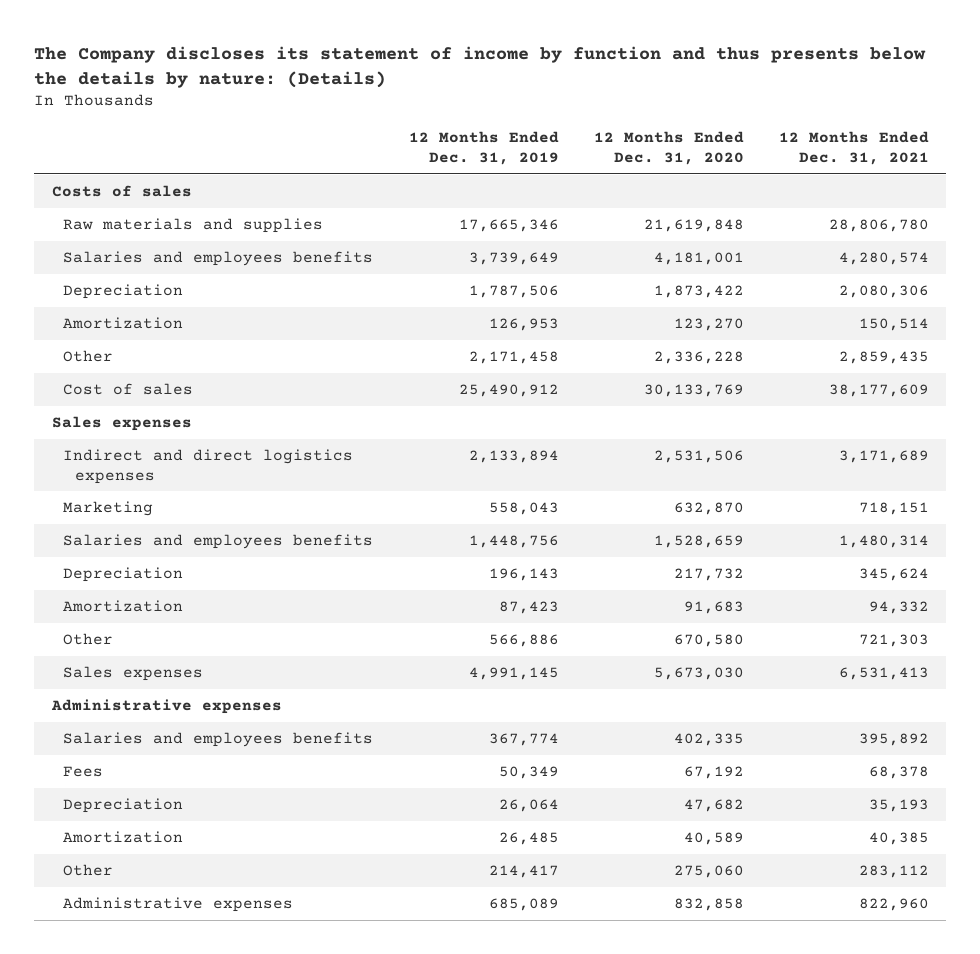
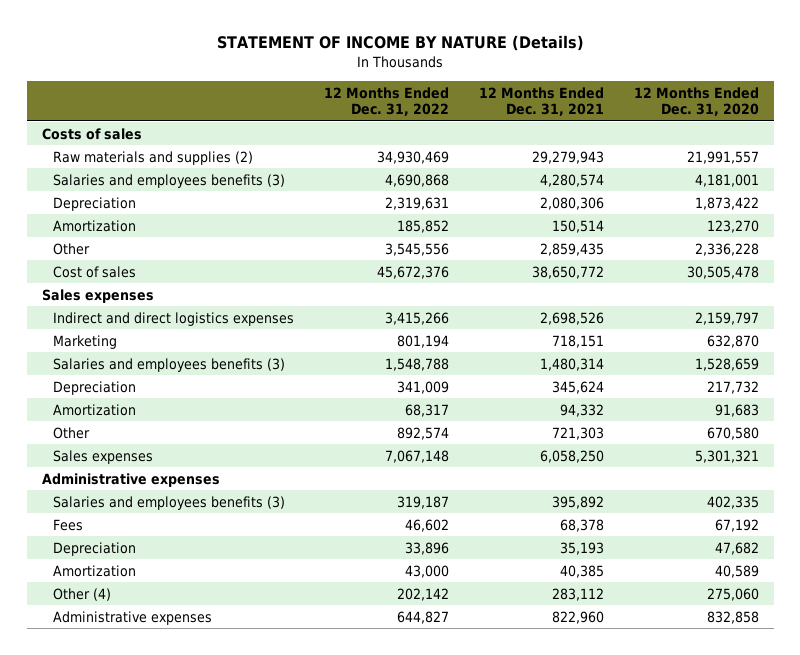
- The Company discloses its statement of income by function and thus presents below the details by nature: (Details)
+ STATEMENT OF INCOME BY NATURE (Details)
- | 12 Months Ended Dec. 31, 2019 | 12 Months Ended Dec. 31, 2020 | 12 Months Ended Dec. 31, 2021
+ | 12 Months Ended Dec. 31, 2022 | 12 Months Ended Dec. 31, 2021 | 12 Months Ended Dec. 31, 2020
- Raw materials and supplies | 17,665,346 | 21,619,848 | 28,806,780
- Salaries and employees benefits | 3,739,649 | 4,181,001 | 4,280,574
+ Raw materials and supplies (2) | 34,930,469 | 29,279,943 | 21,991,557
+ Salaries and employees benefits (3) | 4,690,868 | 4,280,574 | 4,181,001
- Cost of sales | 25,490,912 | 30,133,769 | 38,177,609
+ Cost of sales | 45,672,376 | 38,650,772 | 30,505,478
- Indirect and direct logistics expenses | 2,133,894 | 2,531,506 | 3,171,689
+ Indirect and direct logistics expenses | 3,415,266 | 2,698,526 | 2,159,797
- Salaries and employees benefits | 1,448,756 | 1,528,659 | 1,480,314
+ Salaries and employees benefits (3) | 1,548,788 | 1,480,314 | 1,528,659
- Sales expenses | 4,991,145 | 5,673,030 | 6,531,413
+ Sales expenses | 7,067,148 | 6,058,250 | 5,301,321
- Salaries and employees benefits | 367,774 | 402,335 | 395,892
+ Salaries and employees benefits (3) | 319,187 | 395,892 | 402,335
- Other | 214,417 | 275,060 | 283,112
+ Other (4) | 202,142 | 283,112 | 275,060

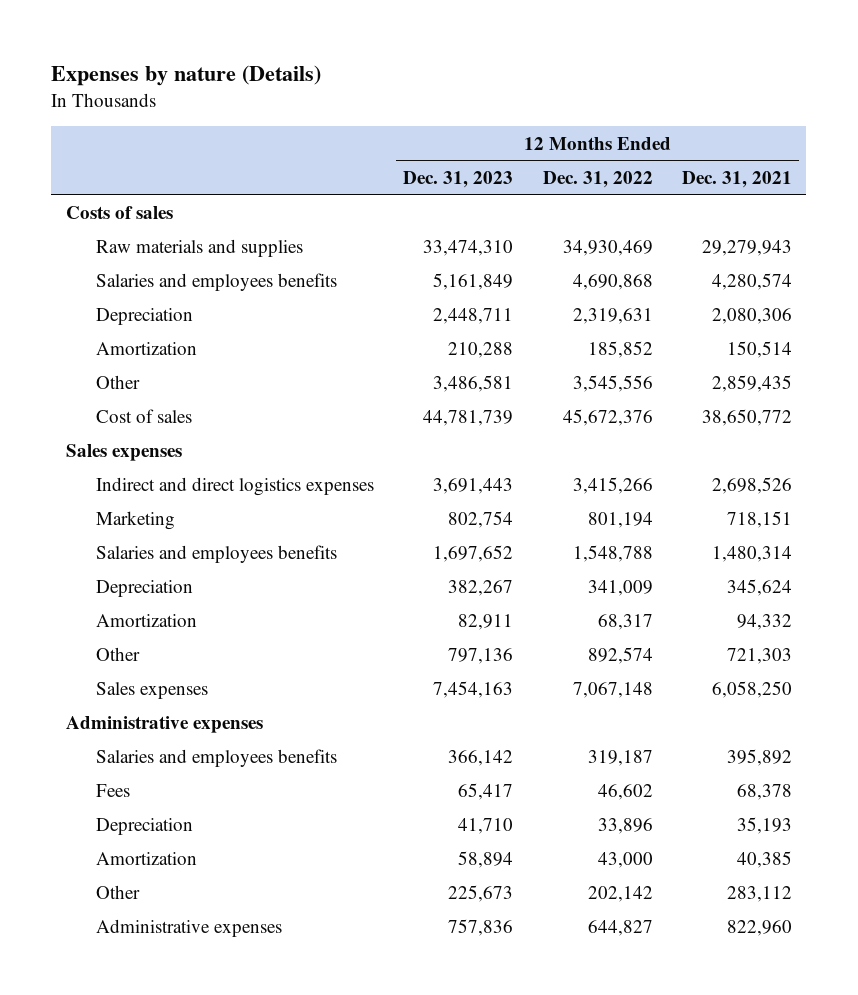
- STATEMENT OF INCOME BY NATURE (Details)
+ Expenses by nature (Details)
- | 12 Months Ended Dec. 31, 2022 | 12 Months Ended Dec. 31, 2021 | 12 Months Ended Dec. 31, 2020
+ | 12 Months Ended Dec. 31, 2023 | 12 Months Ended Dec. 31, 2022 | 12 Months Ended Dec. 31, 2021
- Raw materials and supplies (2) | 34,930,469 | 29,279,943 | 21,991,557
- Salaries and employees benefits (3) | 4,690,868 | 4,280,574 | 4,181,001
+ Raw materials and supplies | 33,474,310 | 34,930,469 | 29,279,943
+ Salaries and employees benefits | 5,161,849 | 4,690,868 | 4,280,574
- Salaries and employees benefits (3) | 1,548,788 | 1,480,314 | 1,528,659
+ Salaries and employees benefits | 1,697,652 | 1,548,788 | 1,480,314
- Salaries and employees benefits (3) | 319,187 | 395,892 | 402,335
+ Salaries and employees benefits | 366,142 | 319,187 | 395,892
- Other (4) | 202,142 | 283,112 | 275,060
+ Other | 225,673 | 202,142 | 283,112

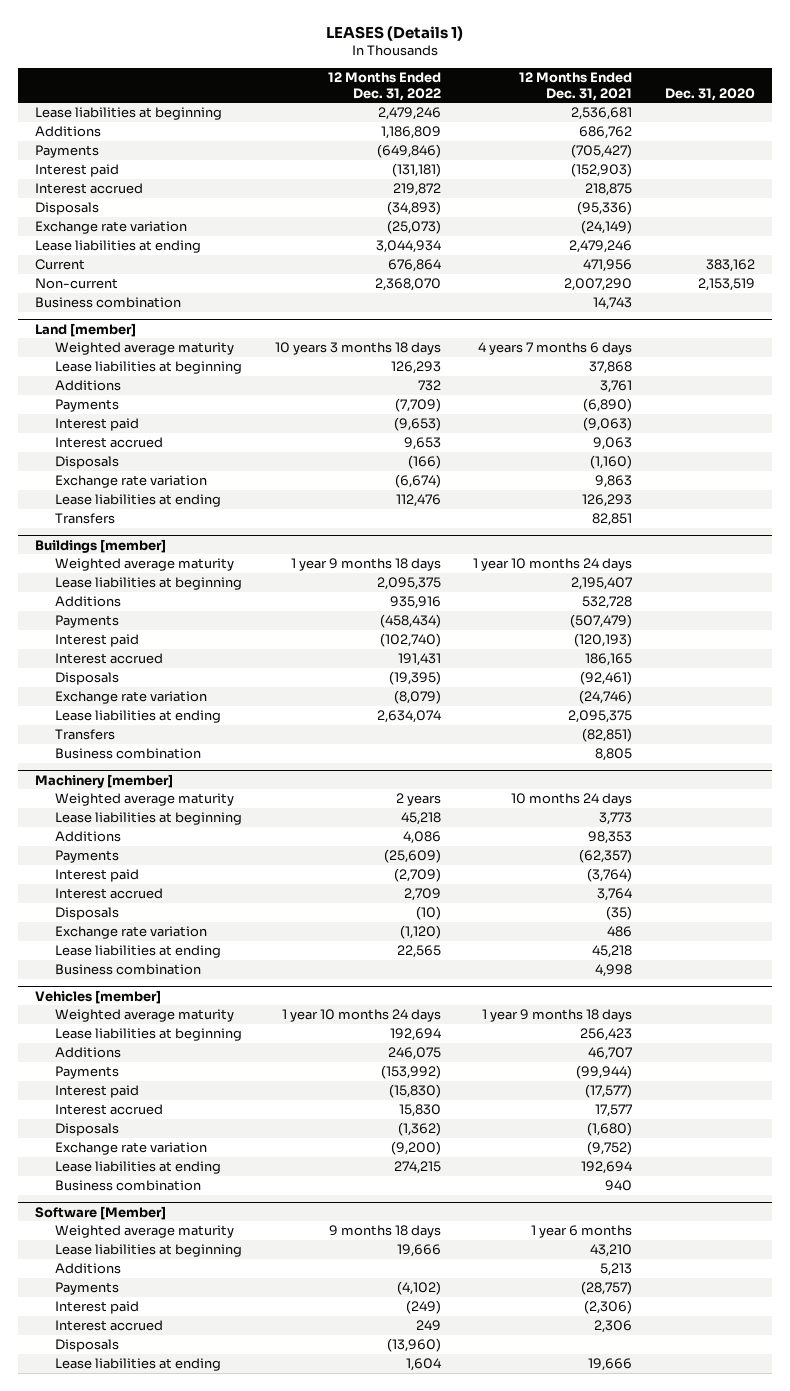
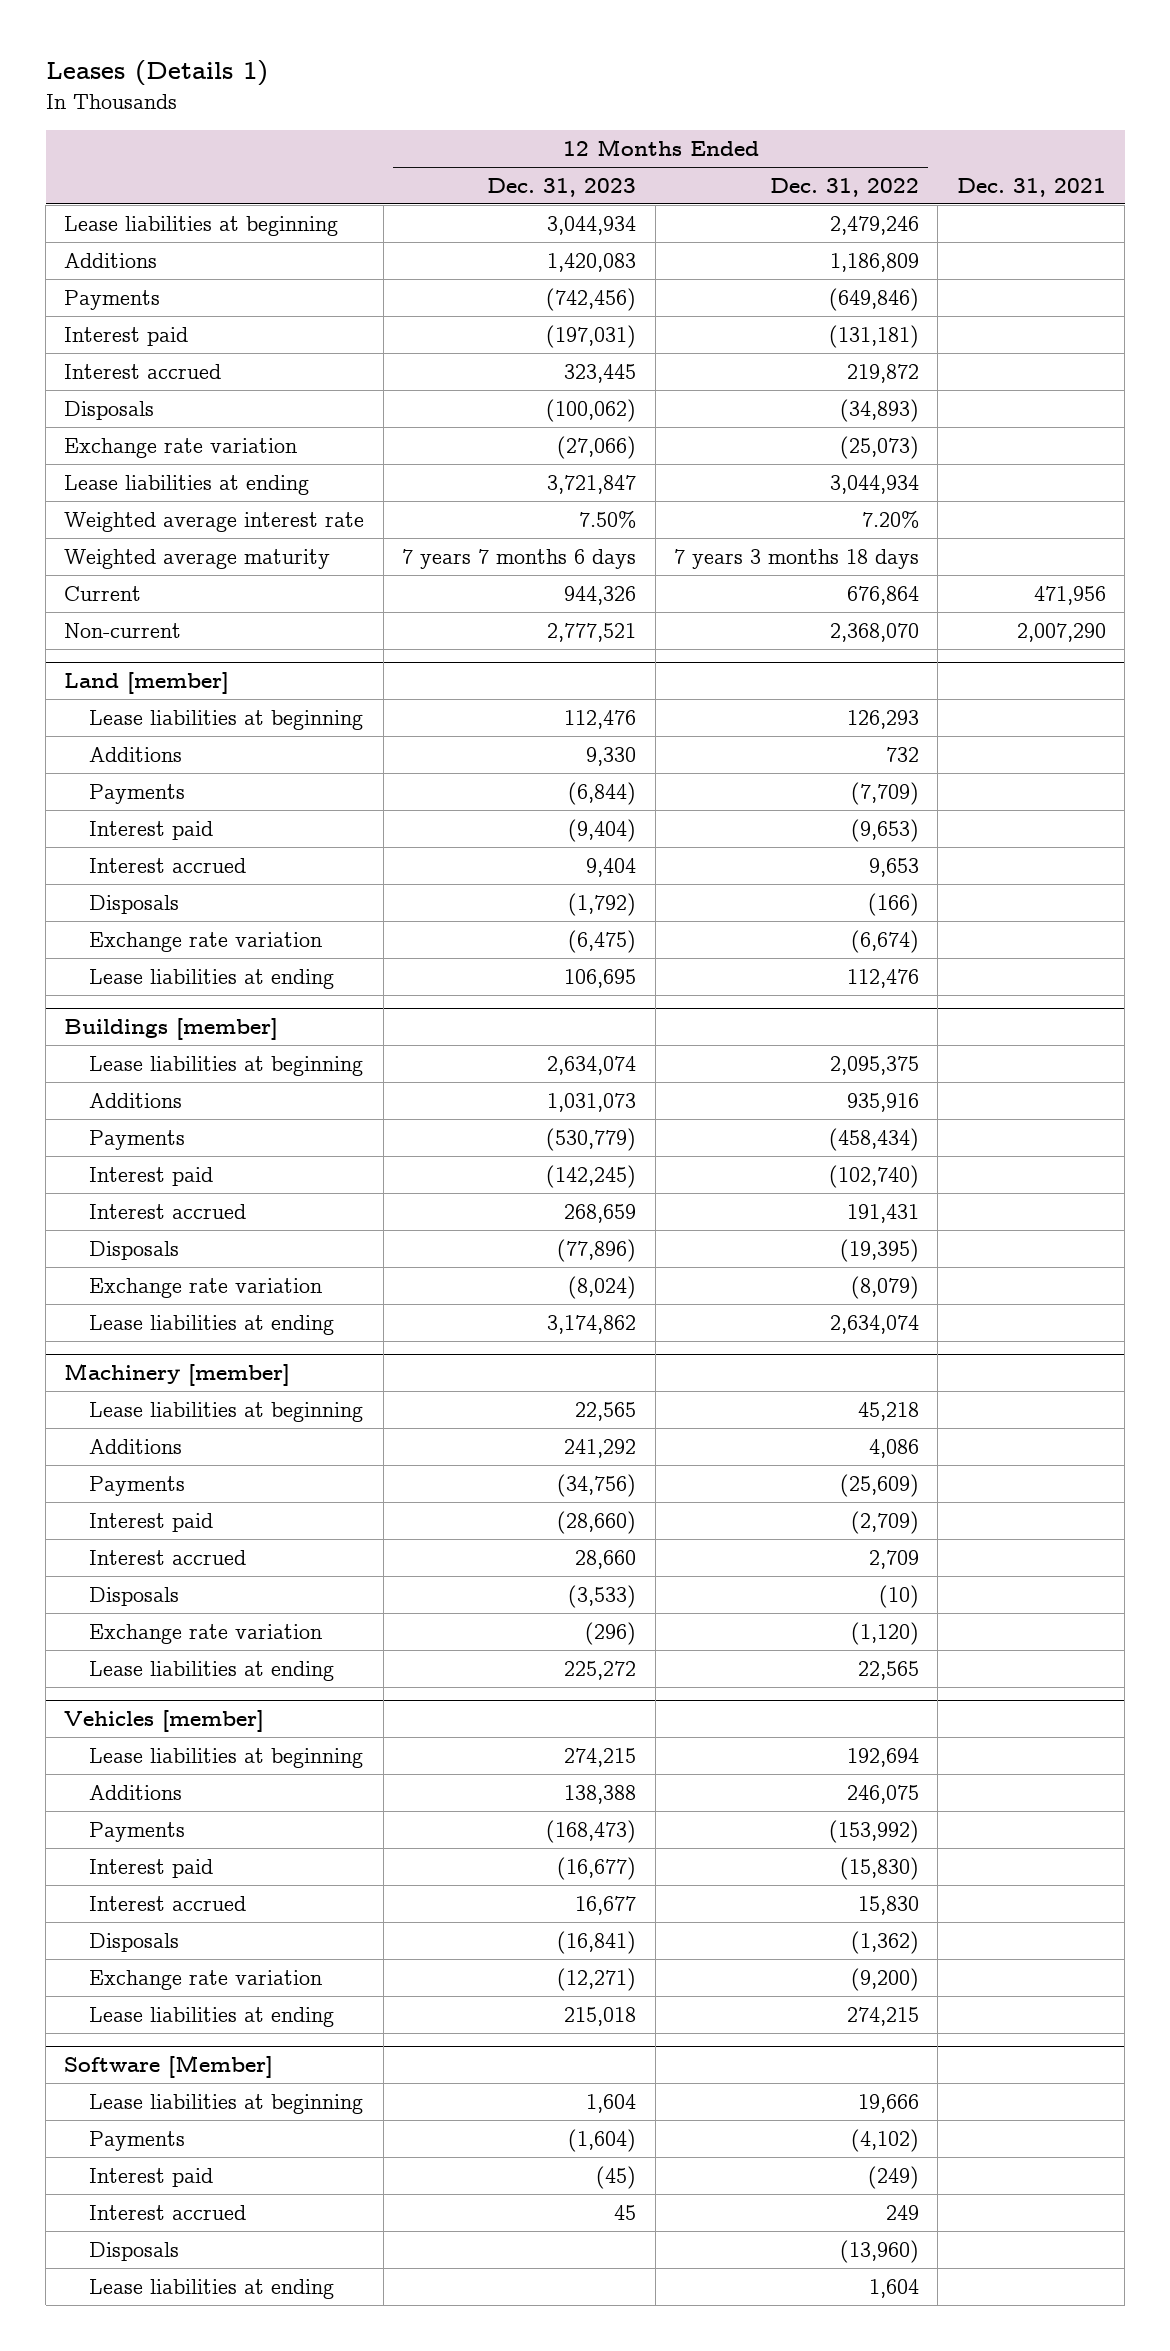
- LEASES (Details 1)
+ Leases (Details 1)
- | 12 Months Ended Dec. 31, 2022 | 12 Months Ended Dec. 31, 2021 | Dec. 31, 2020
+ | 12 Months Ended Dec. 31, 2023 | 12 Months Ended Dec. 31, 2022 | Dec. 31, 2021
+ Weighted average interest rate | 7.50% | 7.20% |
+ Weighted average maturity | 7 years 7 months 6 days | 7 years 3 months 18 days |
- Business combination | | 14,743 |
@ Land [member]
- Weighted average maturity | 10 years 3 months 18 days | 4 years 7 months 6 days |
- Transfers | | 82,851 |
@ Buildings [member]
- Weighted average maturity | 1 year 9 months 18 days | 1 year 10 months 24 days |
- Transfers | | (82,851) |
- Business combination | | 8,805 |
@ Machinery [member]
- Weighted average maturity | 2 years | 10 months 24 days |
- Business combination | | 4,998 |
@ Vehicles [member]
- Weighted average maturity | 1 year 10 months 24 days | 1 year 9 months 18 days |
- Business combination | | 940 |
@ Software [Member]
- Weighted average maturity | 9 months 18 days | 1 year 6 months |
- Additions | | 5,213 |

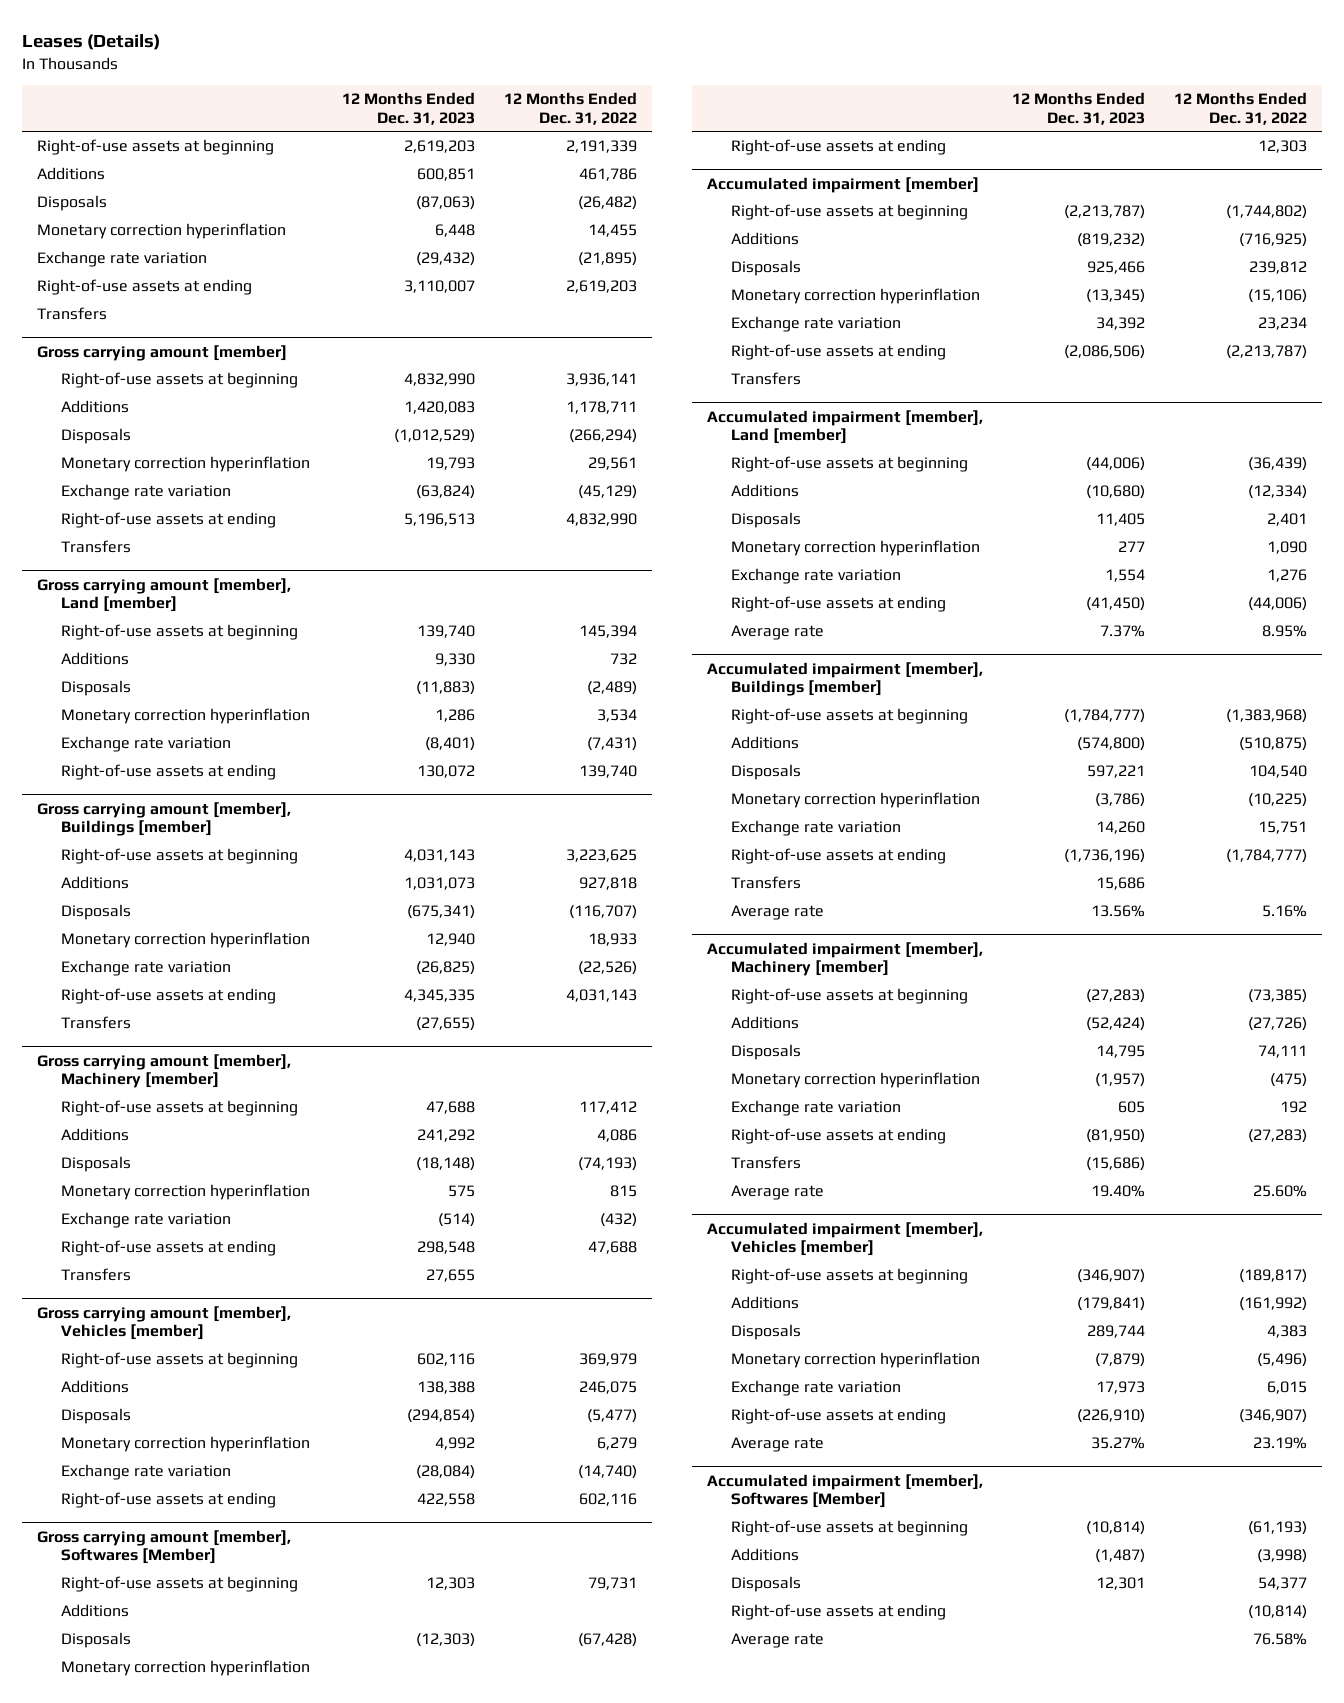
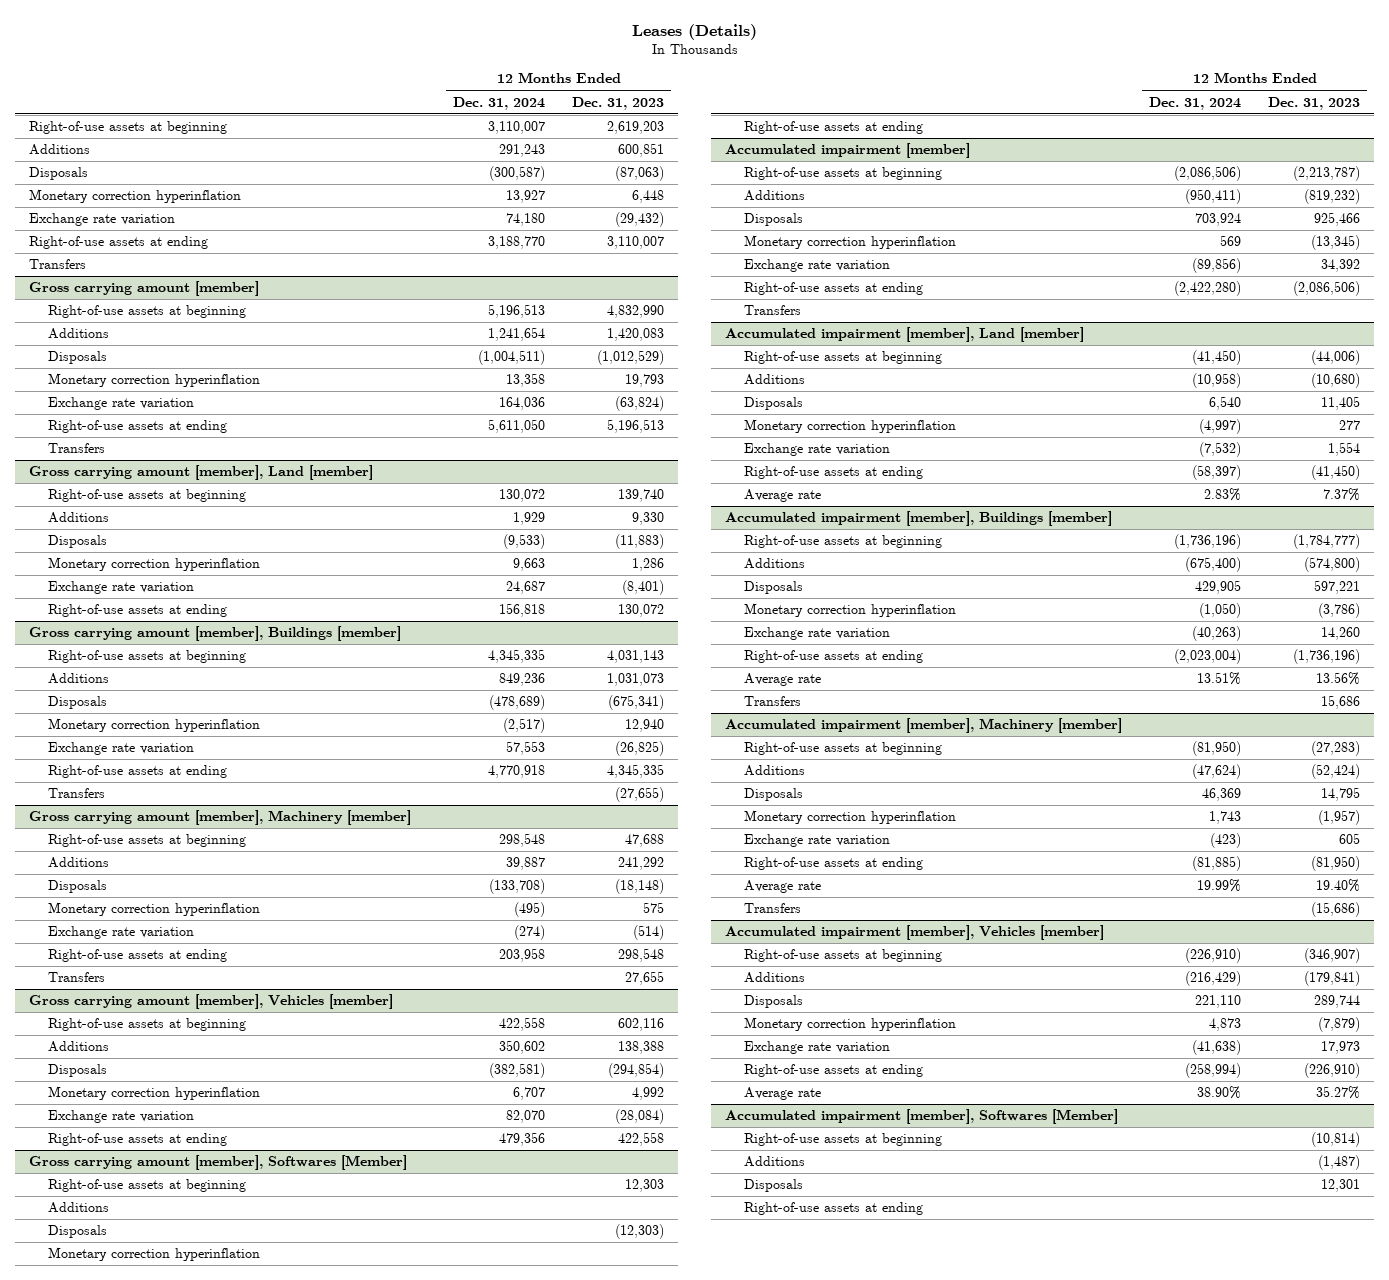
- | 12 Months Ended Dec. 31, 2023 | 12 Months Ended Dec. 31, 2022
+ | 12 Months Ended Dec. 31, 2024 | 12 Months Ended Dec. 31, 2023
@ Accumulated impairment [member], Buildings [member]
moved down: Transfers | | 15,686
@ Accumulated impairment [member], Machinery [member]
moved down: Transfers | | (15,686)
@ Accumulated impairment [member], Softwares [Member]
- Average rate | | 76.58%

